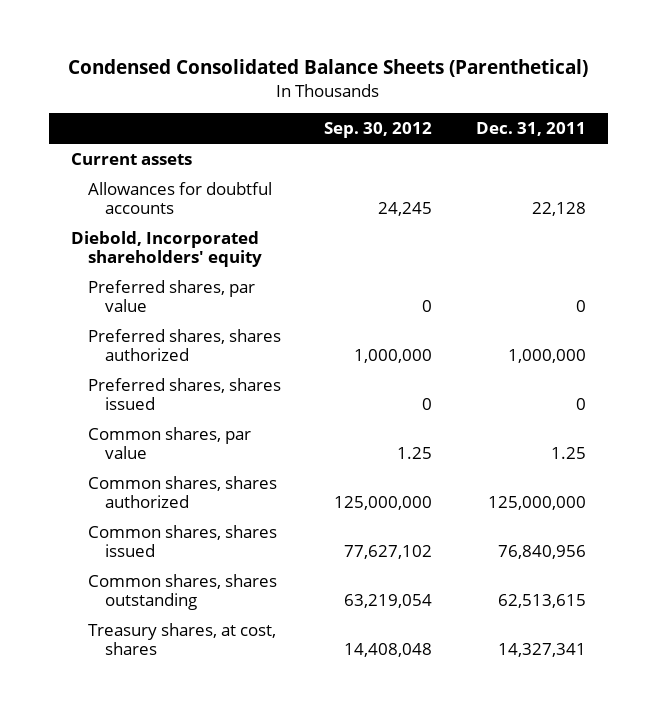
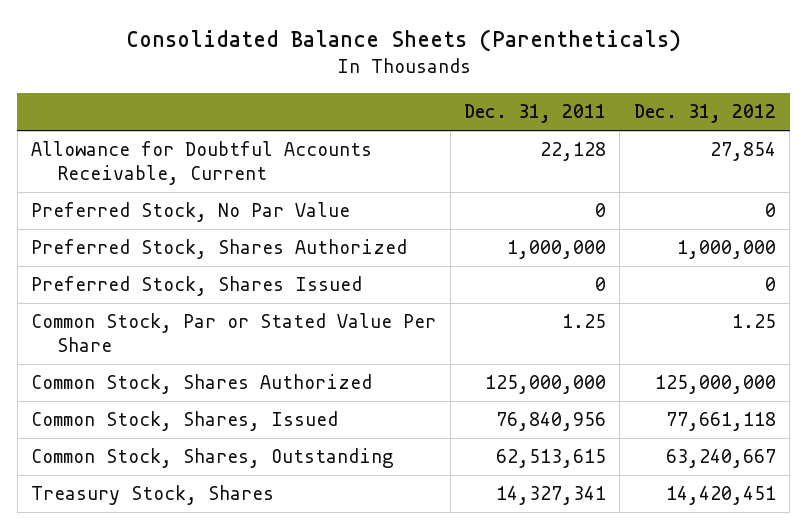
- Condensed Consolidated Balance Sheets (Parenthetical)
+ Consolidated Balance Sheets (Parentheticals)
- | Sep. 30, 2012 | Dec. 31, 2011
+ | Dec. 31, 2011 | Dec. 31, 2012
- Current assets
- Allowances for doubtful accounts | 24,245 | 22,128
- Diebold, Incorporated shareholders' equity
- Preferred shares, par value | 0 | 0
- Preferred shares, shares authorized | 1,000,000 | 1,000,000
- Preferred shares, shares issued | 0 | 0
- Common shares, par value | 1.25 | 1.25
- Common shares, shares authorized | 125,000,000 | 125,000,000
- Common shares, shares issued | 77,627,102 | 76,840,956
- Common shares, shares outstanding | 63,219,054 | 62,513,615
- Treasury shares, at cost, shares | 14,408,048 | 14,327,341
+ Allowance for Doubtful Accounts Receivable, Current | 22,128 | 27,854
+ Preferred Stock, No Par Value | 0 | 0
+ Preferred Stock, Shares Authorized | 1,000,000 | 1,000,000
+ Preferred Stock, Shares Issued | 0 | 0
+ Common Stock, Par or Stated Value Per Share | 1.25 | 1.25
+ Common Stock, Shares Authorized | 125,000,000 | 125,000,000
+ Common Stock, Shares, Issued | 76,840,956 | 77,661,118
+ Common Stock, Shares, Outstanding | 62,513,615 | 63,240,667
+ Treasury Stock, Shares | 14,327,341 | 14,420,451

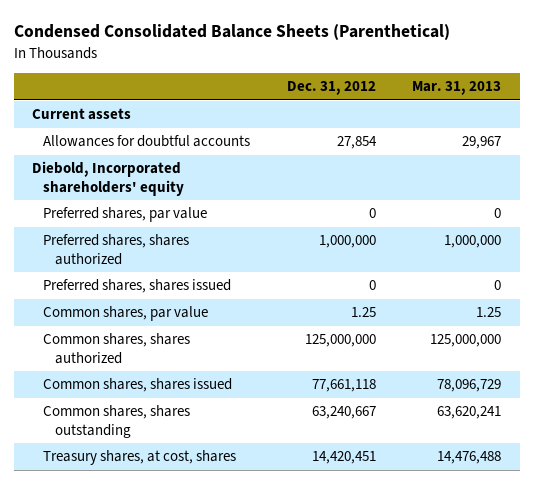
- Consolidated Balance Sheets (Parentheticals)
+ Condensed Consolidated Balance Sheets (Parenthetical)
- | Dec. 31, 2011 | Dec. 31, 2012
+ | Dec. 31, 2012 | Mar. 31, 2013
- Allowance for Doubtful Accounts Receivable, Current | 22,128 | 27,854
- Preferred Stock, No Par Value | 0 | 0
- Preferred Stock, Shares Authorized | 1,000,000 | 1,000,000
- Preferred Stock, Shares Issued | 0 | 0
- Common Stock, Par or Stated Value Per Share | 1.25 | 1.25
- Common Stock, Shares Authorized | 125,000,000 | 125,000,000
- Common Stock, Shares, Issued | 76,840,956 | 77,661,118
- Common Stock, Shares, Outstanding | 62,513,615 | 63,240,667
- Treasury Stock, Shares | 14,327,341 | 14,420,451
+ Current assets
+ Allowances for doubtful accounts | 27,854 | 29,967
+ Diebold, Incorporated shareholders' equity
+ Preferred shares, par value | 0 | 0
+ Preferred shares, shares authorized | 1,000,000 | 1,000,000
+ Preferred shares, shares issued | 0 | 0
+ Common shares, par value | 1.25 | 1.25
+ Common shares, shares authorized | 125,000,000 | 125,000,000
+ Common shares, shares issued | 77,661,118 | 78,096,729
+ Common shares, shares outstanding | 63,240,667 | 63,620,241
+ Treasury shares, at cost, shares | 14,420,451 | 14,476,488

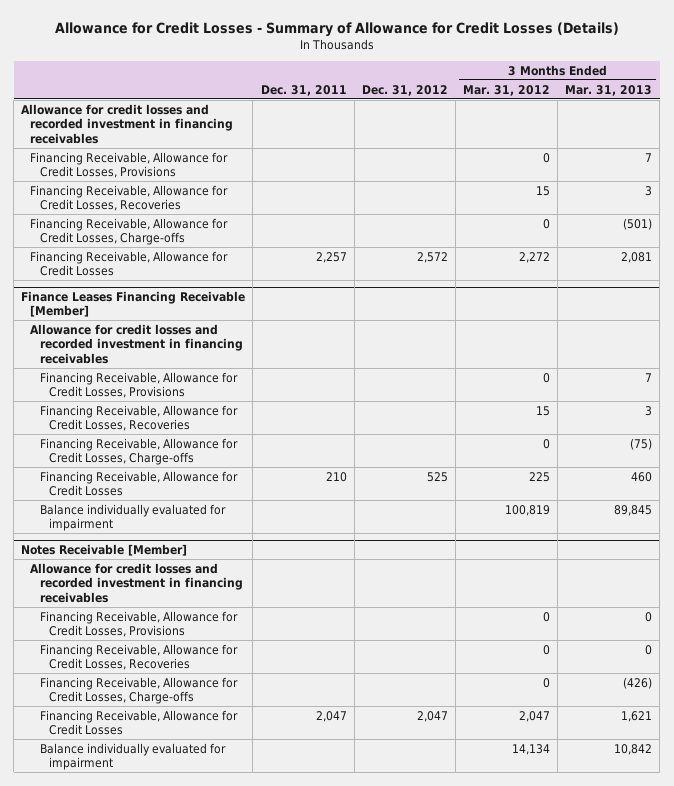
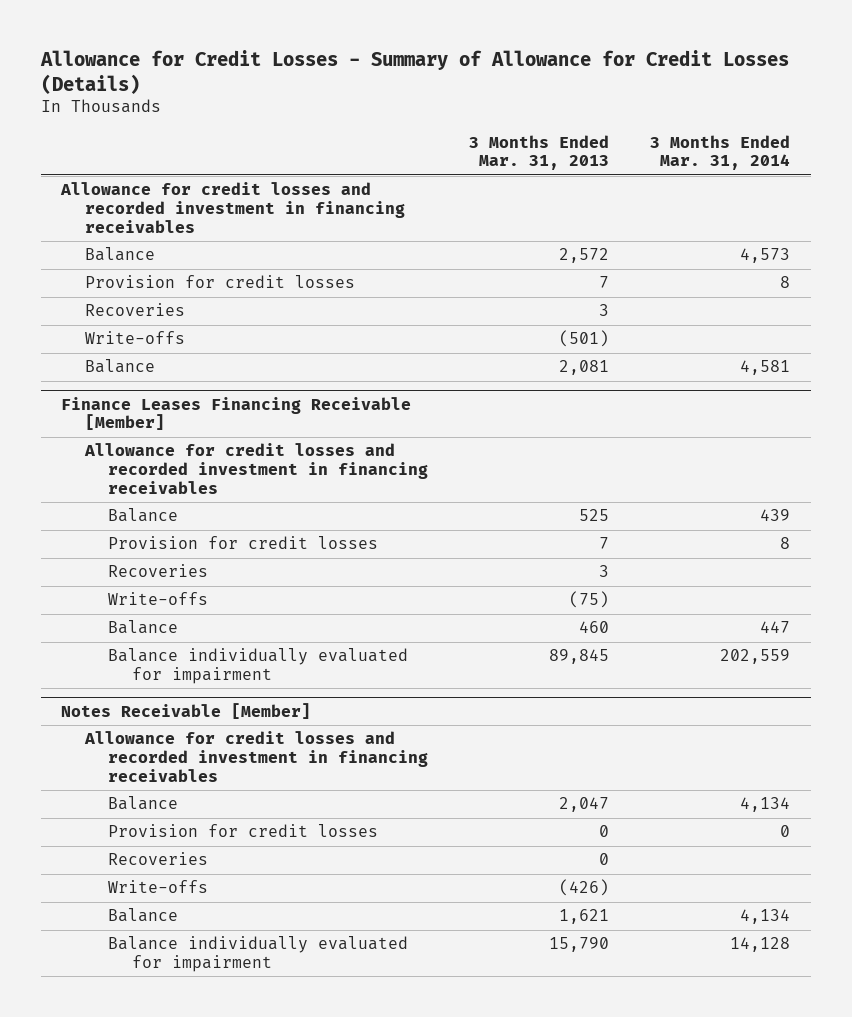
- | Dec. 31, 2011 | Dec. 31, 2012 | 3 Months Ended Mar. 31, 2012 | 3 Months Ended Mar. 31, 2013
+ | 3 Months Ended Mar. 31, 2013 | 3 Months Ended Mar. 31, 2014
- Financing Receivable, Allowance for Credit Losses, Provisions | | | 0 | 7
- Financing Receivable, Allowance for Credit Losses, Recoveries | | | 15 | 3
- Financing Receivable, Allowance for Credit Losses, Charge-offs | | | 0 | (501)
- Financing Receivable, Allowance for Credit Losses | 2,257 | 2,572 | 2,272 | 2,081
+ Balance | 2,572 | 4,573
+ Provision for credit losses | 7 | 8
+ Recoveries | 3 |
+ Write-offs | (501) |
+ Balance | 2,081 | 4,581
@ Finance Leases Financing Receivable [Member]
- Financing Receivable, Allowance for Credit Losses, Provisions | | | 0 | 7
- Financing Receivable, Allowance for Credit Losses, Recoveries | | | 15 | 3
- Financing Receivable, Allowance for Credit Losses, Charge-offs | | | 0 | (75)
- Financing Receivable, Allowance for Credit Losses | 210 | 525 | 225 | 460
+ Balance | 525 | 439
+ Provision for credit losses | 7 | 8
+ Recoveries | 3 |
+ Write-offs | (75) |
+ Balance | 460 | 447
@ Notes Receivable [Member]
- Financing Receivable, Allowance for Credit Losses, Provisions | | | 0 | 0
- Financing Receivable, Allowance for Credit Losses, Recoveries | | | 0 | 0
- Financing Receivable, Allowance for Credit Losses, Charge-offs | | | 0 | (426)
- Financing Receivable, Allowance for Credit Losses | 2,047 | 2,047 | 2,047 | 1,621
- Balance individually evaluated for impairment | | | 14,134 | 10,842
+ Balance | 2,047 | 4,134
+ Provision for credit losses | 0 | 0
+ Recoveries | 0 |
+ Write-offs | (426) |
+ Balance | 1,621 | 4,134
+ Balance individually evaluated for impairment | 15,790 | 14,128

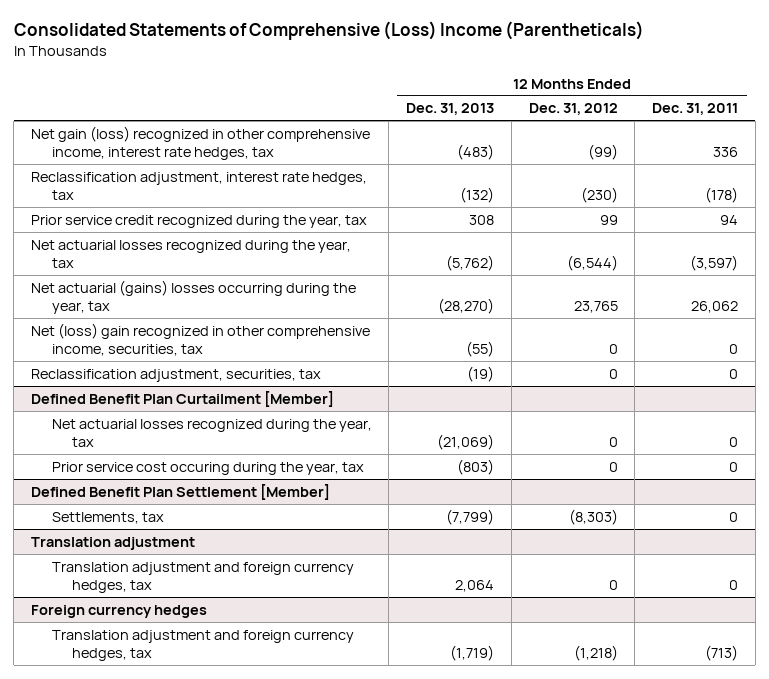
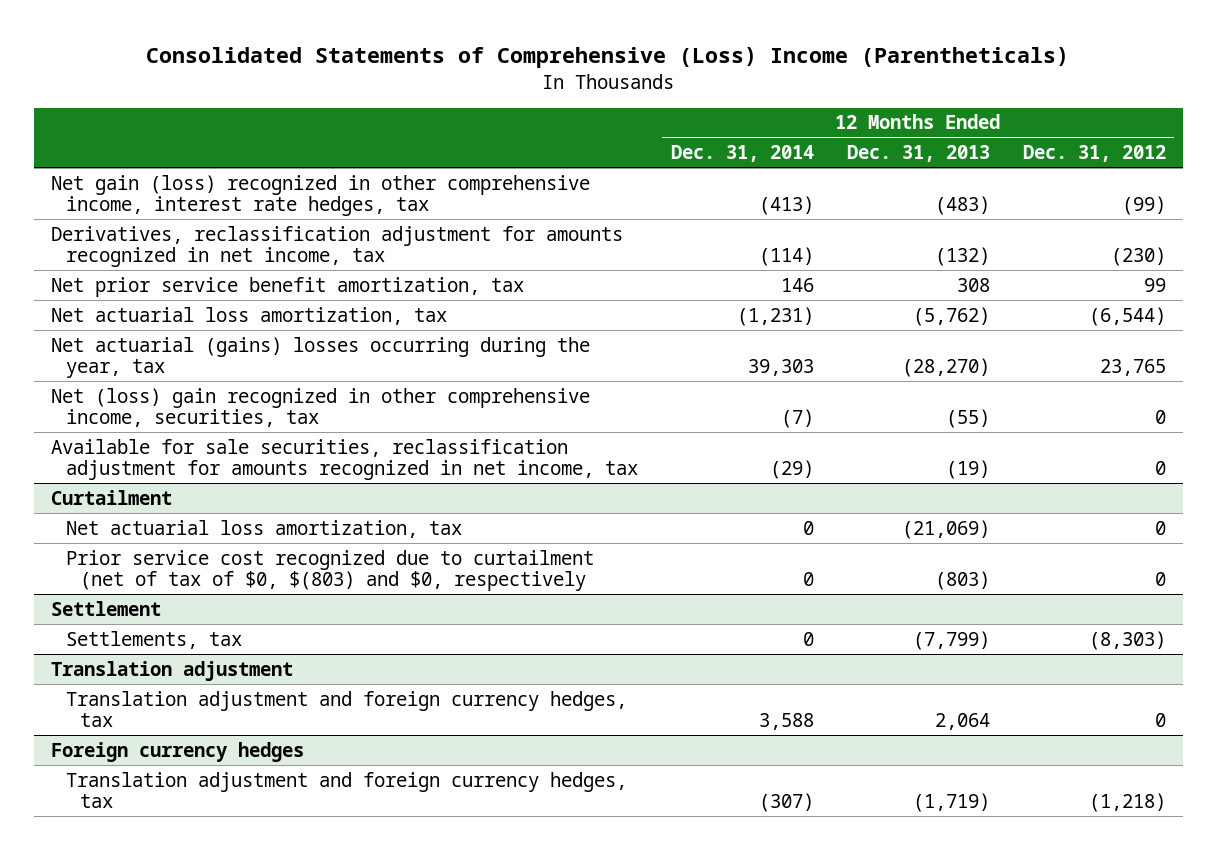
- | 12 Months Ended Dec. 31, 2013 | 12 Months Ended Dec. 31, 2012 | 12 Months Ended Dec. 31, 2011
+ | 12 Months Ended Dec. 31, 2014 | 12 Months Ended Dec. 31, 2013 | 12 Months Ended Dec. 31, 2012
- Reclassification adjustment, interest rate hedges, tax | (132) | (230) | (178)
- Prior service credit recognized during the year, tax | 308 | 99 | 94
- Net actuarial losses recognized during the year, tax | (5,762) | (6,544) | (3,597)
+ Derivatives, reclassification adjustment for amounts recognized in net income, tax | (114) | (132) | (230)
+ Net prior service benefit amortization, tax | 146 | 308 | 99
+ Net actuarial loss amortization, tax | (1,231) | (5,762) | (6,544)
- Reclassification adjustment, securities, tax | (19) | 0 | 0
- Defined Benefit Plan Curtailment [Member]
- Net actuarial losses recognized during the year, tax | (21,069) | 0 | 0
- Prior service cost occuring during the year, tax | (803) | 0 | 0
- Defined Benefit Plan Settlement [Member]
+ Available for sale securities, reclassification adjustment for amounts recognized in net income, tax | (29) | (19) | 0
+ Curtailment
+ Net actuarial loss amortization, tax | 0 | (21,069) | 0
+ Prior service cost recognized due to curtailment (net of tax of $0, $(803) and $0, respectively | 0 | (803) | 0
+ Settlement

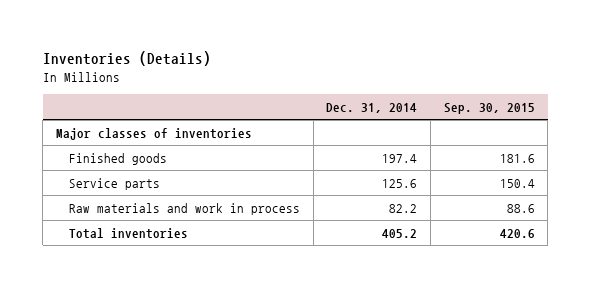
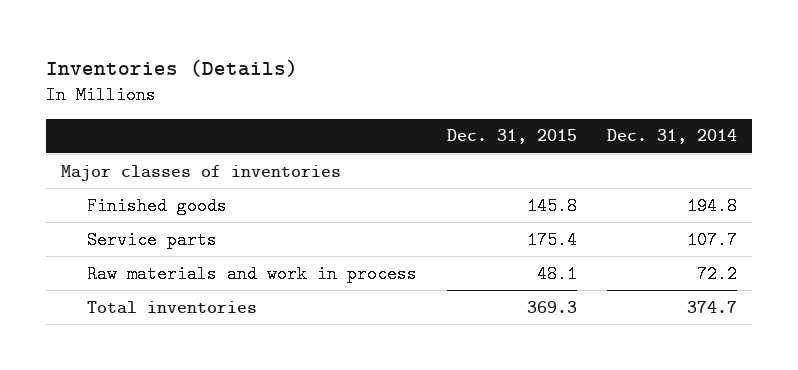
- | Dec. 31, 2014 | Sep. 30, 2015
+ | Dec. 31, 2015 | Dec. 31, 2014
- Finished goods | 197.4 | 181.6
- Service parts | 125.6 | 150.4
- Raw materials and work in process | 82.2 | 88.6
- Total inventories | 405.2 | 420.6
+ Finished goods | 145.8 | 194.8
+ Service parts | 175.4 | 107.7
+ Raw materials and work in process | 48.1 | 72.2
+ Total inventories | 369.3 | 374.7

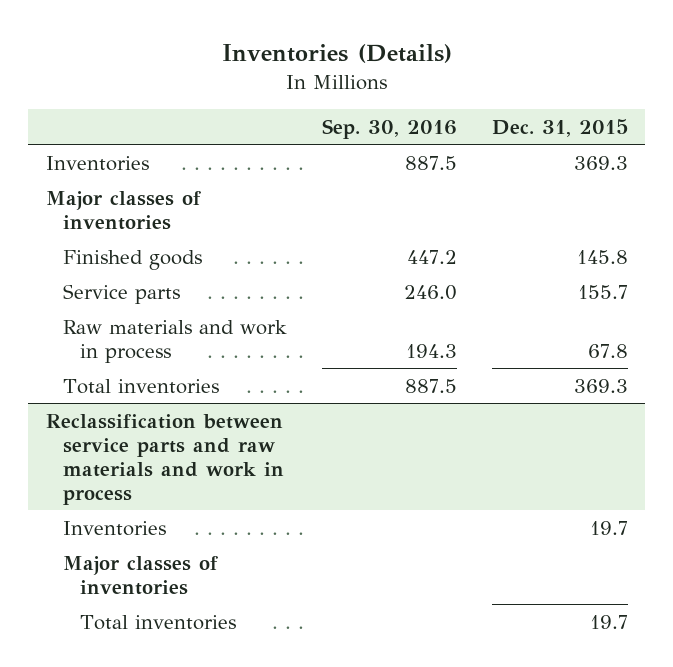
- | Dec. 31, 2015 | Dec. 31, 2014
+ | Sep. 30, 2016 | Dec. 31, 2015
+ Inventories | 887.5 | 369.3
- Service parts | 175.4 | 107.7
- Raw materials and work in process | 48.1 | 72.2
+ Service parts | 246.0 | 155.7
+ Raw materials and work in process | 194.3 | 67.8
+ Reclassification between service parts and raw materials and work in process
+ Inventories | | 19.7
+ Major classes of inventories
+ Total inventories | | 19.7

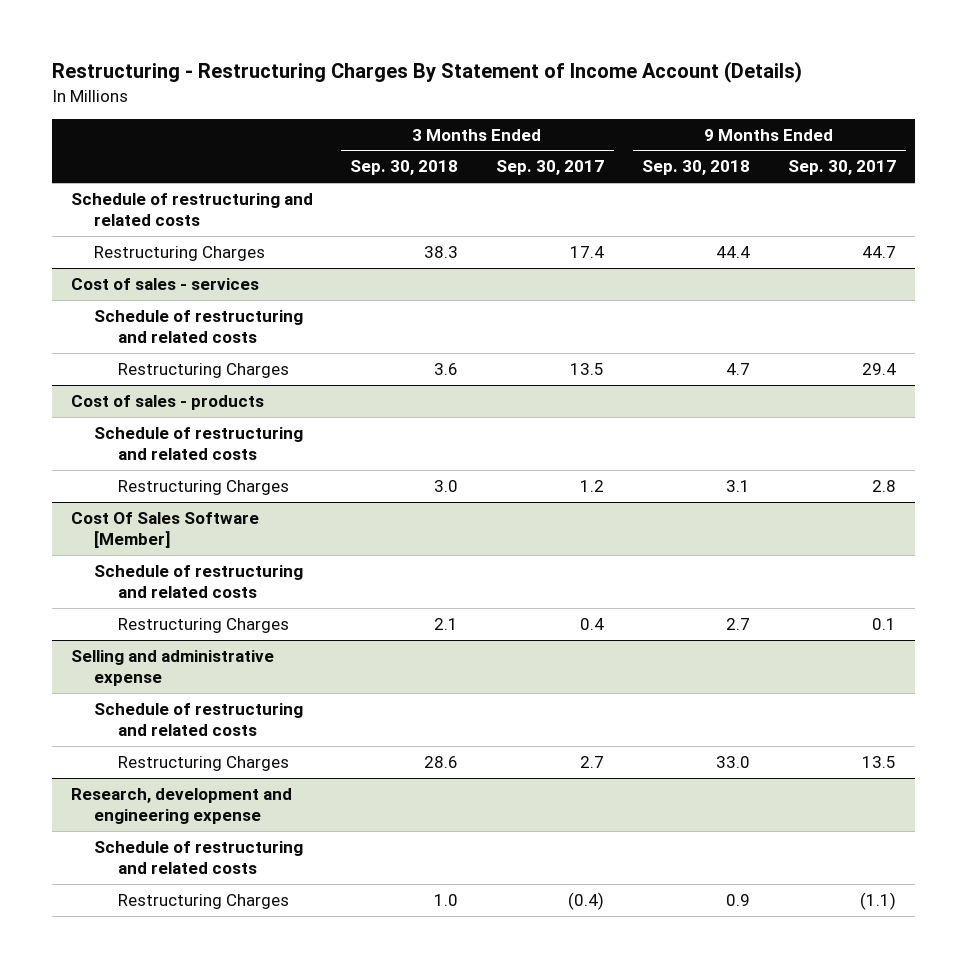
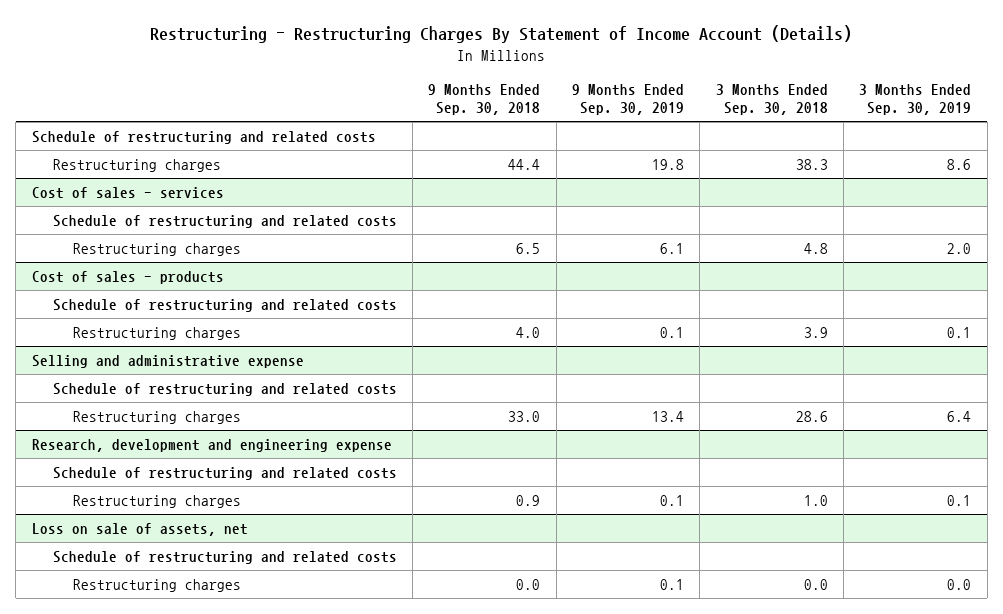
- | 3 Months Ended Sep. 30, 2018 | 3 Months Ended Sep. 30, 2017 | 9 Months Ended Sep. 30, 2018 | 9 Months Ended Sep. 30, 2017
+ | 9 Months Ended Sep. 30, 2018 | 9 Months Ended Sep. 30, 2019 | 3 Months Ended Sep. 30, 2018 | 3 Months Ended Sep. 30, 2019
- Restructuring Charges | 38.3 | 17.4 | 44.4 | 44.7
+ Restructuring charges | 44.4 | 19.8 | 38.3 | 8.6
@ Cost of sales - services
- Restructuring Charges | 3.6 | 13.5 | 4.7 | 29.4
+ Restructuring charges | 6.5 | 6.1 | 4.8 | 2.0
@ Cost of sales - products
- Restructuring Charges | 3.0 | 1.2 | 3.1 | 2.8
- Cost Of Sales Software [Member]
- Schedule of restructuring and related costs
- Restructuring Charges | 2.1 | 0.4 | 2.7 | 0.1
@ Cost of sales - products
+ Restructuring charges | 4.0 | 0.1 | 3.9 | 0.1
@ Selling and administrative expense
- Restructuring Charges | 28.6 | 2.7 | 33.0 | 13.5
+ Restructuring charges | 33.0 | 13.4 | 28.6 | 6.4
@ Research, development and engineering expense
- Restructuring Charges | 1.0 | (0.4) | 0.9 | (1.1)
+ Restructuring charges | 0.9 | 0.1 | 1.0 | 0.1
+ Loss on sale of assets, net
+ Schedule of restructuring and related costs
+ Restructuring charges | 0.0 | 0.1 | 0.0 | 0.0

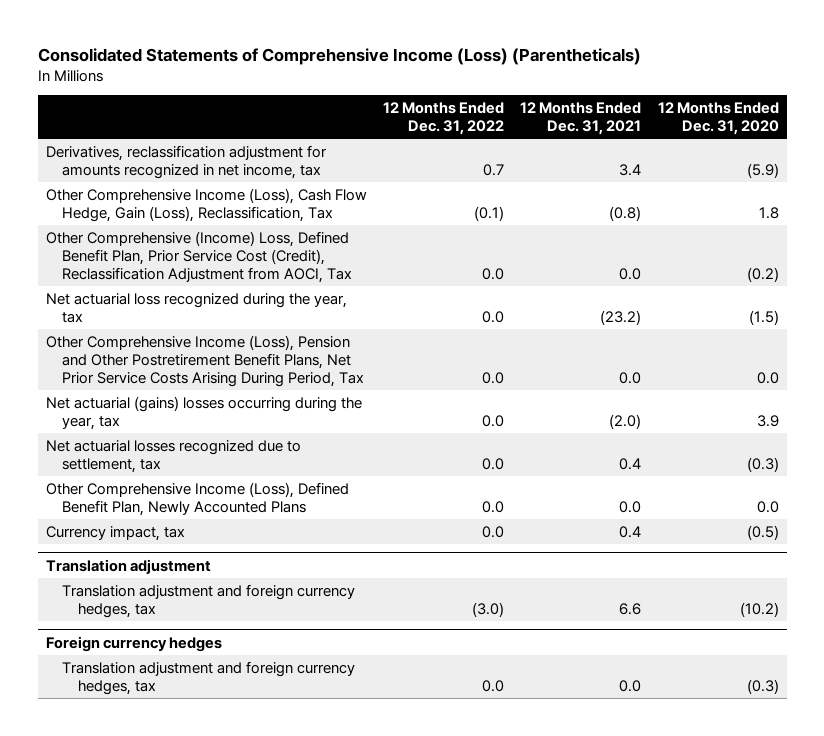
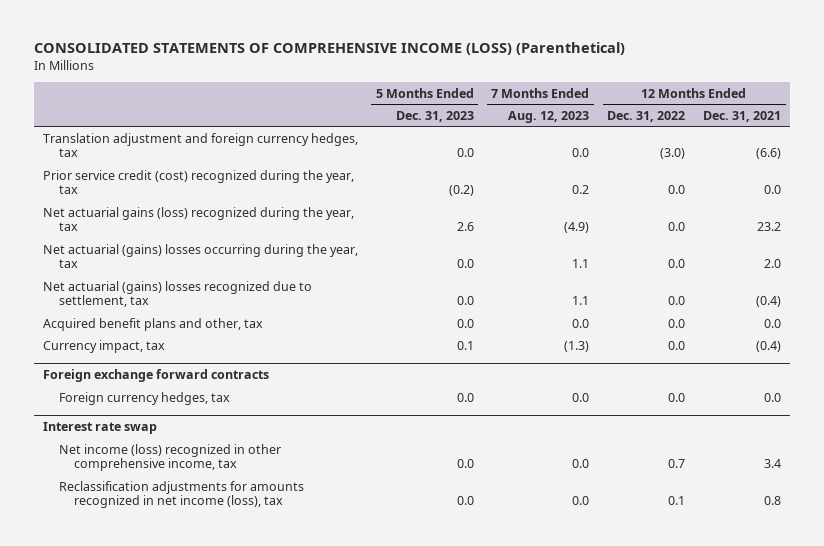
- Consolidated Statements of Comprehensive Income (Loss) (Parentheticals)
+ CONSOLIDATED STATEMENTS OF COMPREHENSIVE INCOME (LOSS) (Parenthetical)
- | 12 Months Ended Dec. 31, 2022 | 12 Months Ended Dec. 31, 2021 | 12 Months Ended Dec. 31, 2020
+ | 5 Months Ended Dec. 31, 2023 | 7 Months Ended Aug. 12, 2023 | 12 Months Ended Dec. 31, 2022 | 12 Months Ended Dec. 31, 2021
- Derivatives, reclassification adjustment for amounts recognized in net income, tax | 0.7 | 3.4 | (5.9)
- Other Comprehensive Income (Loss), Cash Flow Hedge, Gain (Loss), Reclassification, Tax | (0.1) | (0.8) | 1.8
- Other Comprehensive (Income) Loss, Defined Benefit Plan, Prior Service Cost (Credit), Reclassification Adjustment from AOCI, Tax | 0.0 | 0.0 | (0.2)
- Net actuarial loss recognized during the year, tax | 0.0 | (23.2) | (1.5)
- Other Comprehensive Income (Loss), Pension and Other Postretirement Benefit Plans, Net Prior Service Costs Arising During Period, Tax | 0.0 | 0.0 | 0.0
- Net actuarial (gains) losses occurring during the year, tax | 0.0 | (2.0) | 3.9
- Net actuarial losses recognized due to settlement, tax | 0.0 | 0.4 | (0.3)
- Other Comprehensive Income (Loss), Defined Benefit Plan, Newly Accounted Plans | 0.0 | 0.0 | 0.0
- Currency impact, tax | 0.0 | 0.4 | (0.5)
- Translation adjustment
- Translation adjustment and foreign currency hedges, tax | (3.0) | 6.6 | (10.2)
- Foreign currency hedges
- Translation adjustment and foreign currency hedges, tax | 0.0 | 0.0 | (0.3)
+ Translation adjustment and foreign currency hedges, tax | 0.0 | 0.0 | (3.0) | (6.6)
+ Prior service credit (cost) recognized during the year, tax | (0.2) | 0.2 | 0.0 | 0.0
+ Net actuarial gains (loss) recognized during the year, tax | 2.6 | (4.9) | 0.0 | 23.2
+ Net actuarial (gains) losses occurring during the year, tax | 0.0 | 1.1 | 0.0 | 2.0
+ Net actuarial (gains) losses recognized due to settlement, tax | 0.0 | 1.1 | 0.0 | (0.4)
+ Acquired benefit plans and other, tax | 0.0 | 0.0 | 0.0 | 0.0
+ Currency impact, tax | 0.1 | (1.3) | 0.0 | (0.4)
+ Foreign exchange forward contracts
+ Foreign currency hedges, tax | 0.0 | 0.0 | 0.0 | 0.0
+ Interest rate swap
+ Net income (loss) recognized in other comprehensive income, tax | 0.0 | 0.0 | 0.7 | 3.4
+ Reclassification adjustments for amounts recognized in net income (loss), tax | 0.0 | 0.0 | 0.1 | 0.8

